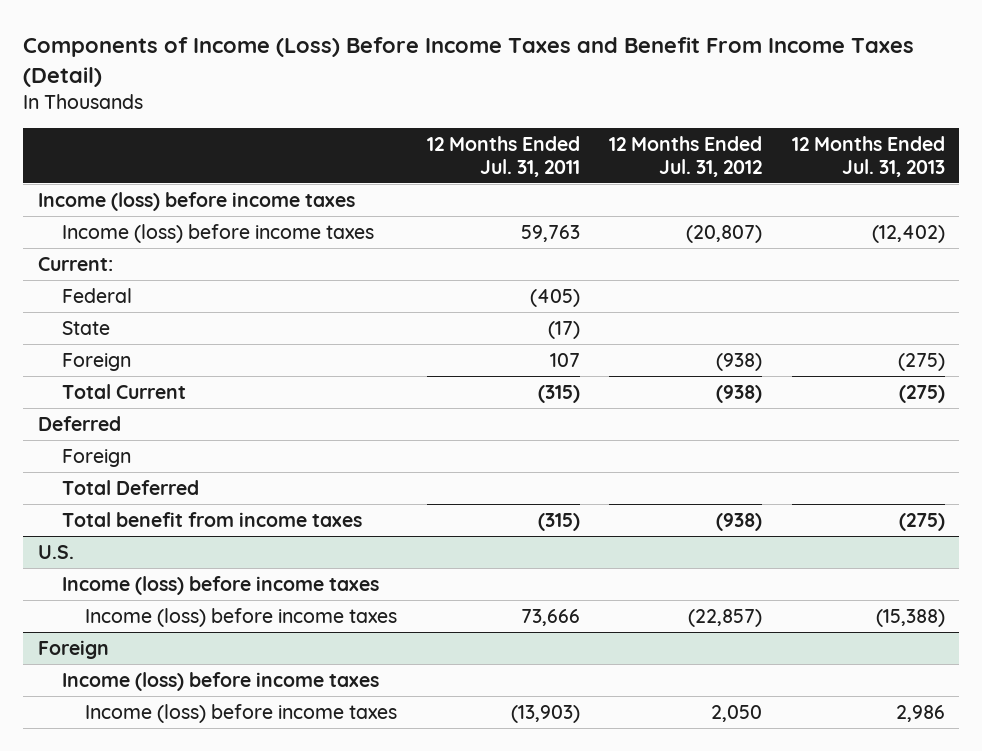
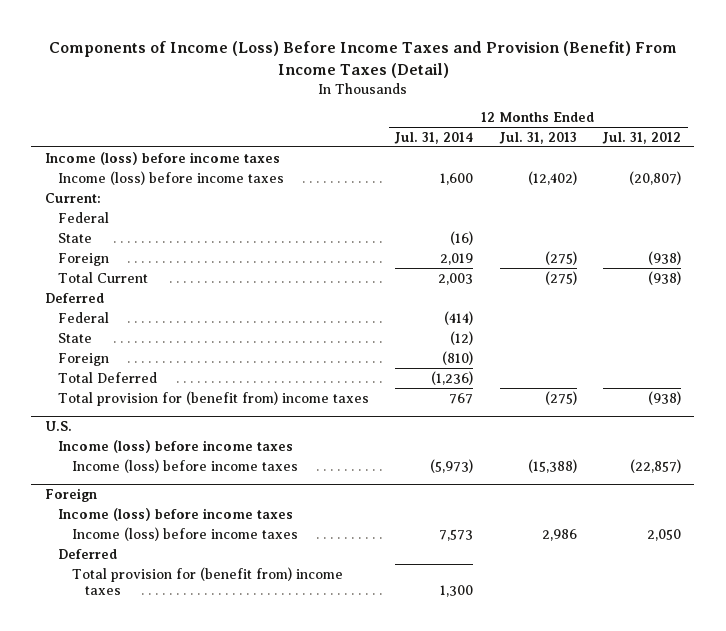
- Components of Income (Loss) Before Income Taxes and Benefit From Income Taxes (Detail)
+ Components of Income (Loss) Before Income Taxes and Provision (Benefit) From Income Taxes (Detail)
- | 12 Months Ended Jul. 31, 2011 | 12 Months Ended Jul. 31, 2012 | 12 Months Ended Jul. 31, 2013
+ | 12 Months Ended Jul. 31, 2014 | 12 Months Ended Jul. 31, 2013 | 12 Months Ended Jul. 31, 2012
+ Federal | (414) | |
+ State | (12) | |
- Total benefit from income taxes | (315) | (938) | (275)
+ Total provision for (benefit from) income taxes | 767 | (275) | (938)
@ Foreign
+ Deferred
+ Total provision for (benefit from) income taxes | 1,300 | |

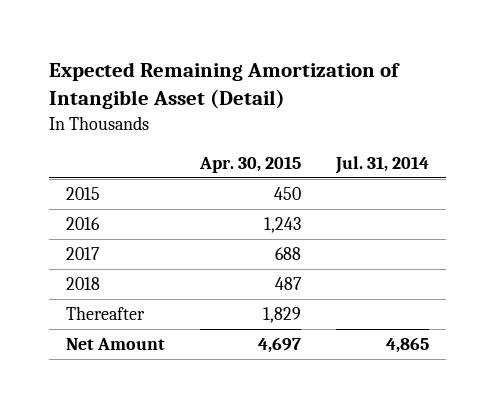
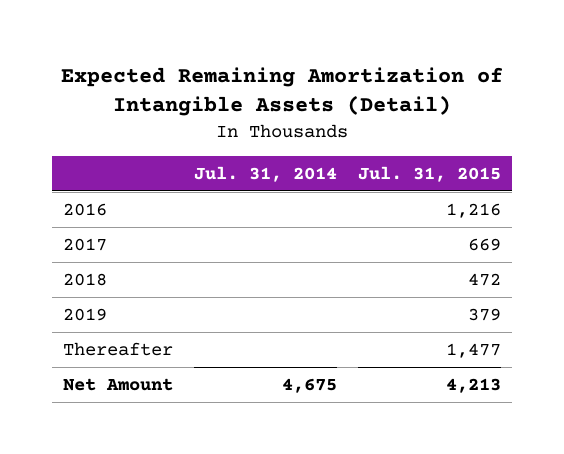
- Expected Remaining Amortization of Intangible Asset (Detail)
+ Expected Remaining Amortization of Intangible Assets (Detail)
- | Apr. 30, 2015 | Jul. 31, 2014
+ | Jul. 31, 2014 | Jul. 31, 2015
- 2015 | 450 |
+ 2019 | | 379
- Net Amount | 4,697 | 4,865
+ Net Amount | 4,675 | 4,213

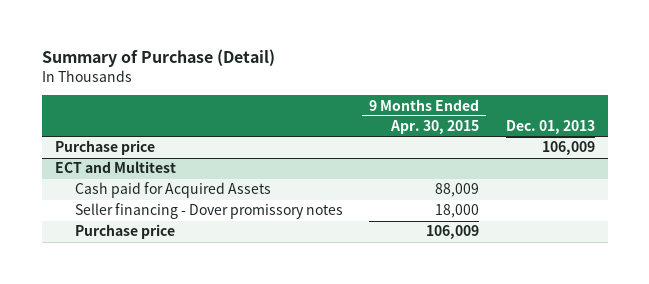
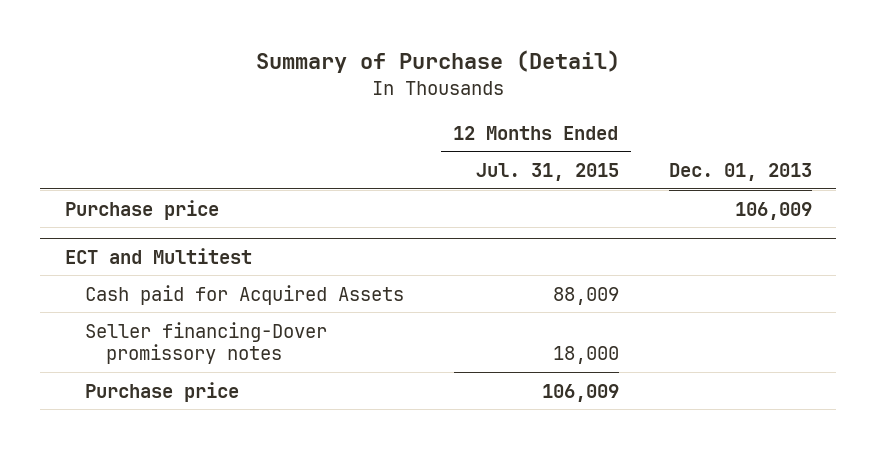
- | 9 Months Ended Apr. 30, 2015 | Dec. 01, 2013
+ | 12 Months Ended Jul. 31, 2015 | Dec. 01, 2013
@ ECT and Multitest
- Seller financing - Dover promissory notes | 18,000 |
+ Seller financing-Dover promissory notes | 18,000 |

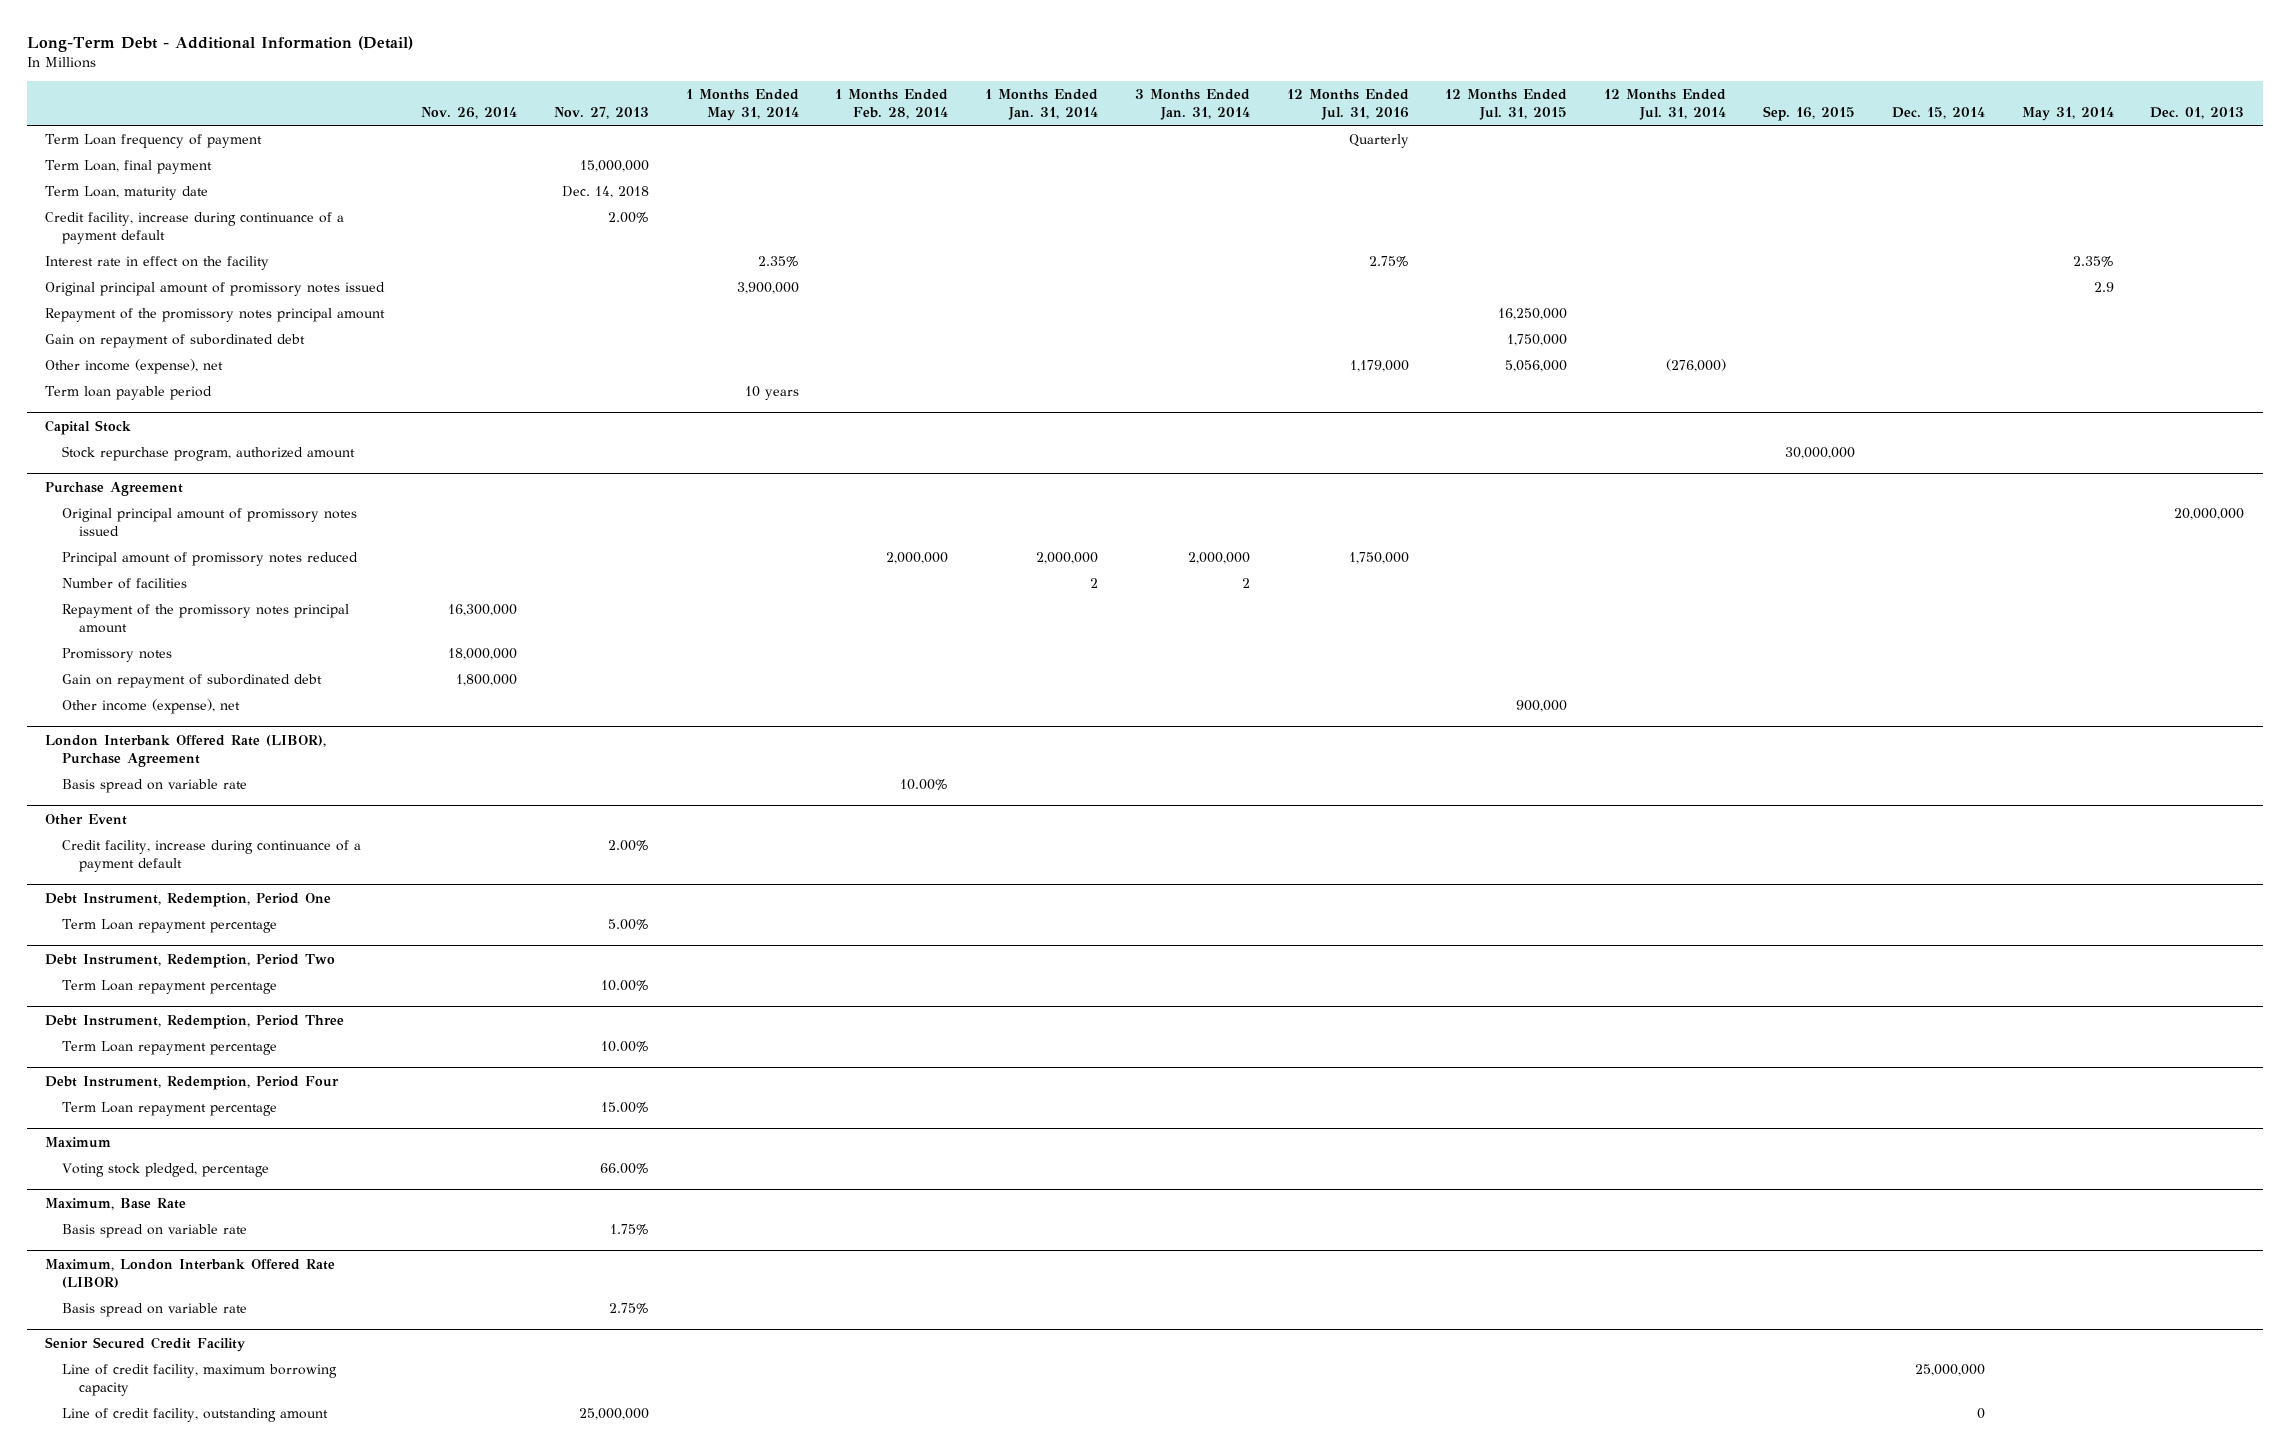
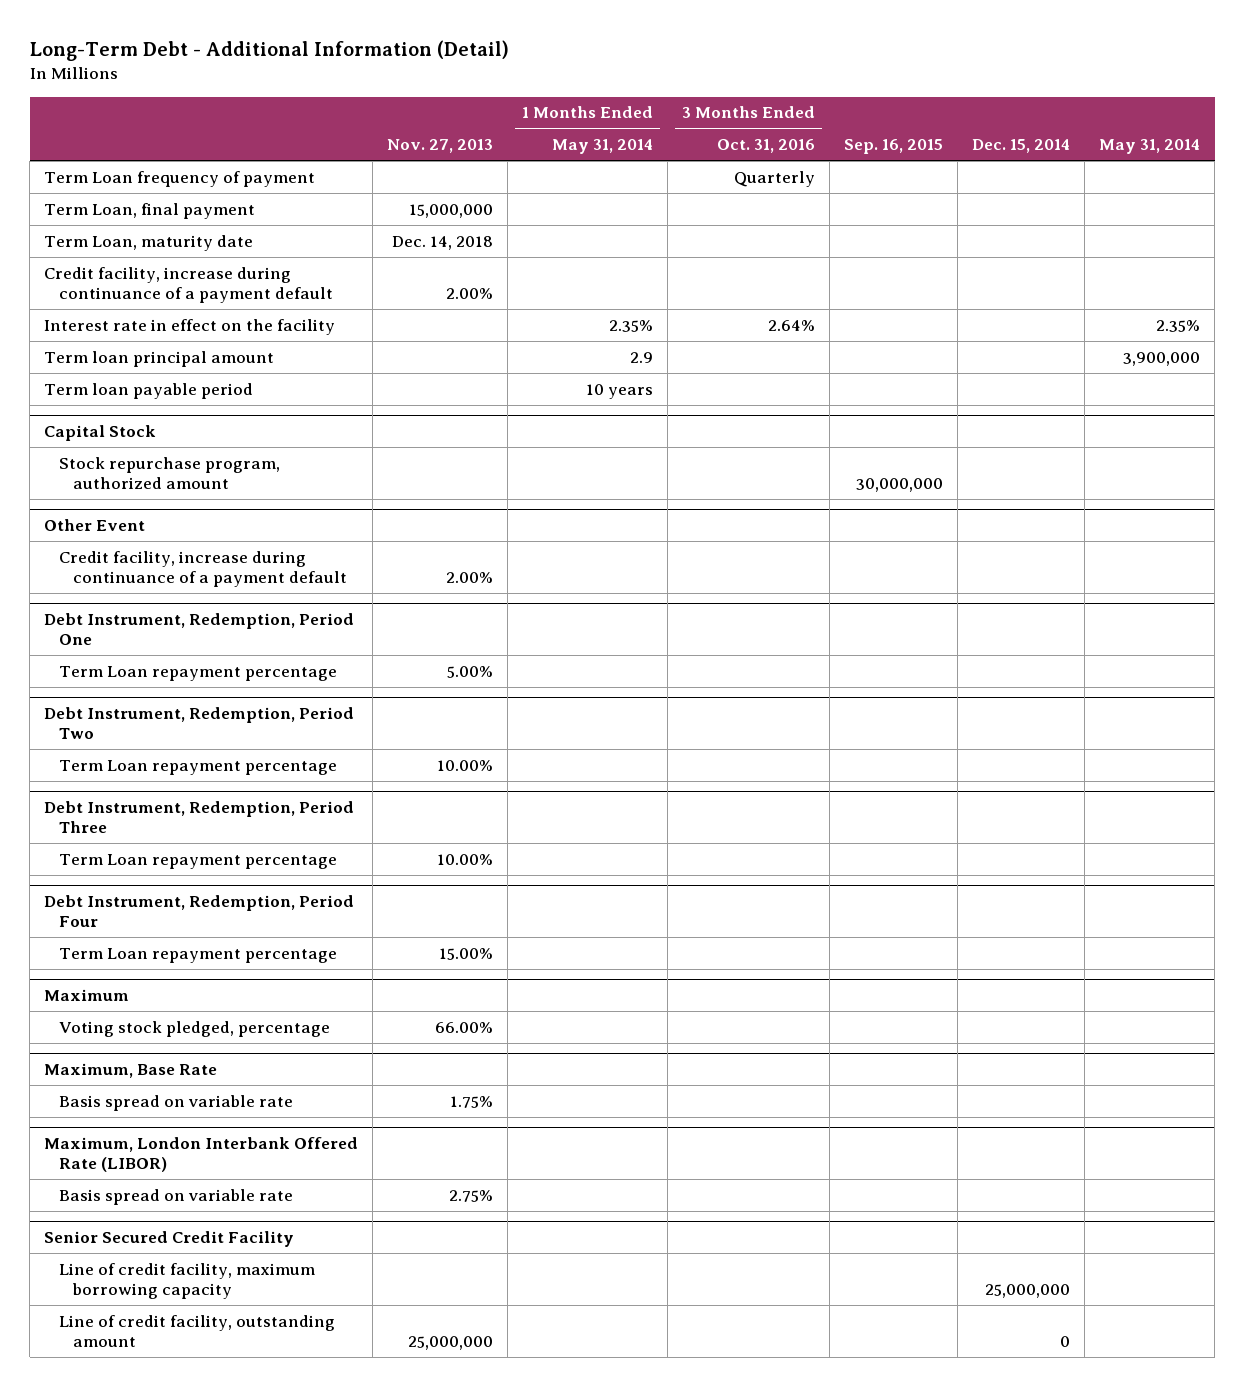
- | Nov. 26, 2014 | Nov. 27, 2013 | 1 Months Ended May 31, 2014 | 1 Months Ended Feb. 28, 2014 | 1 Months Ended Jan. 31, 2014 | 3 Months Ended Jan. 31, 2014 | 12 Months Ended Jul. 31, 2016 | 12 Months Ended Jul. 31, 2015 | 12 Months Ended Jul. 31, 2014 | Sep. 16, 2015 | Dec. 15, 2014 | May 31, 2014 | Dec. 01, 2013
+ | Nov. 27, 2013 | 1 Months Ended May 31, 2014 | 3 Months Ended Oct. 31, 2016 | Sep. 16, 2015 | Dec. 15, 2014 | May 31, 2014
- Original principal amount of promissory notes issued | | | 3,900,000 | | | | | | | | | 2.9 |
- Repayment of the promissory notes principal amount | | | | | | | | 16,250,000 | | | | |
- Gain on repayment of subordinated debt | | | | | | | | 1,750,000 | | | | |
- Other income (expense), net | | | | | | | 1,179,000 | 5,056,000 | (276,000) | | | |
+ Term loan principal amount | | 2.9 | | | | 3,900,000
- Purchase Agreement
- Original principal amount of promissory notes issued | | | | | | | | | | | | | 20,000,000
- Principal amount of promissory notes reduced | | | | 2,000,000 | 2,000,000 | 2,000,000 | 1,750,000 | | | | | |
- Number of facilities | | | | | 2 | 2 | | | | | | |
- Repayment of the promissory notes principal amount | 16,300,000 | | | | | | | | | | | |
- Promissory notes | 18,000,000 | | | | | | | | | | | |
- Gain on repayment of subordinated debt | 1,800,000 | | | | | | | | | | | |
- Other income (expense), net | | | | | | | | 900,000 | | | | |
- London Interbank Offered Rate (LIBOR), Purchase Agreement
- Basis spread on variable rate | | | | 10.00% | | | | | | | | |

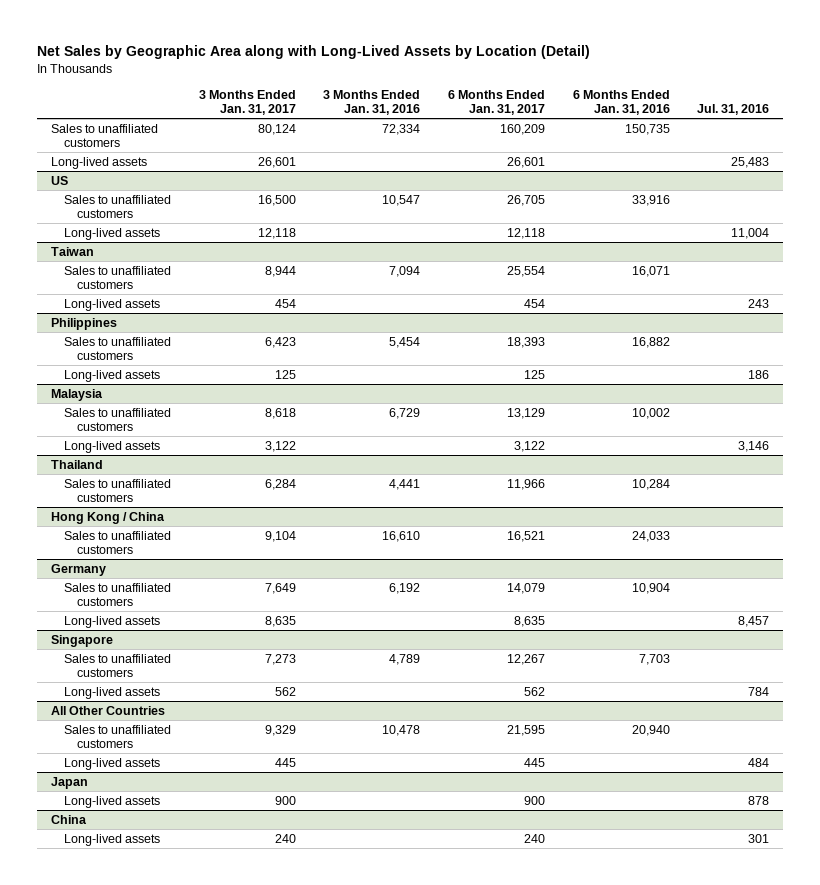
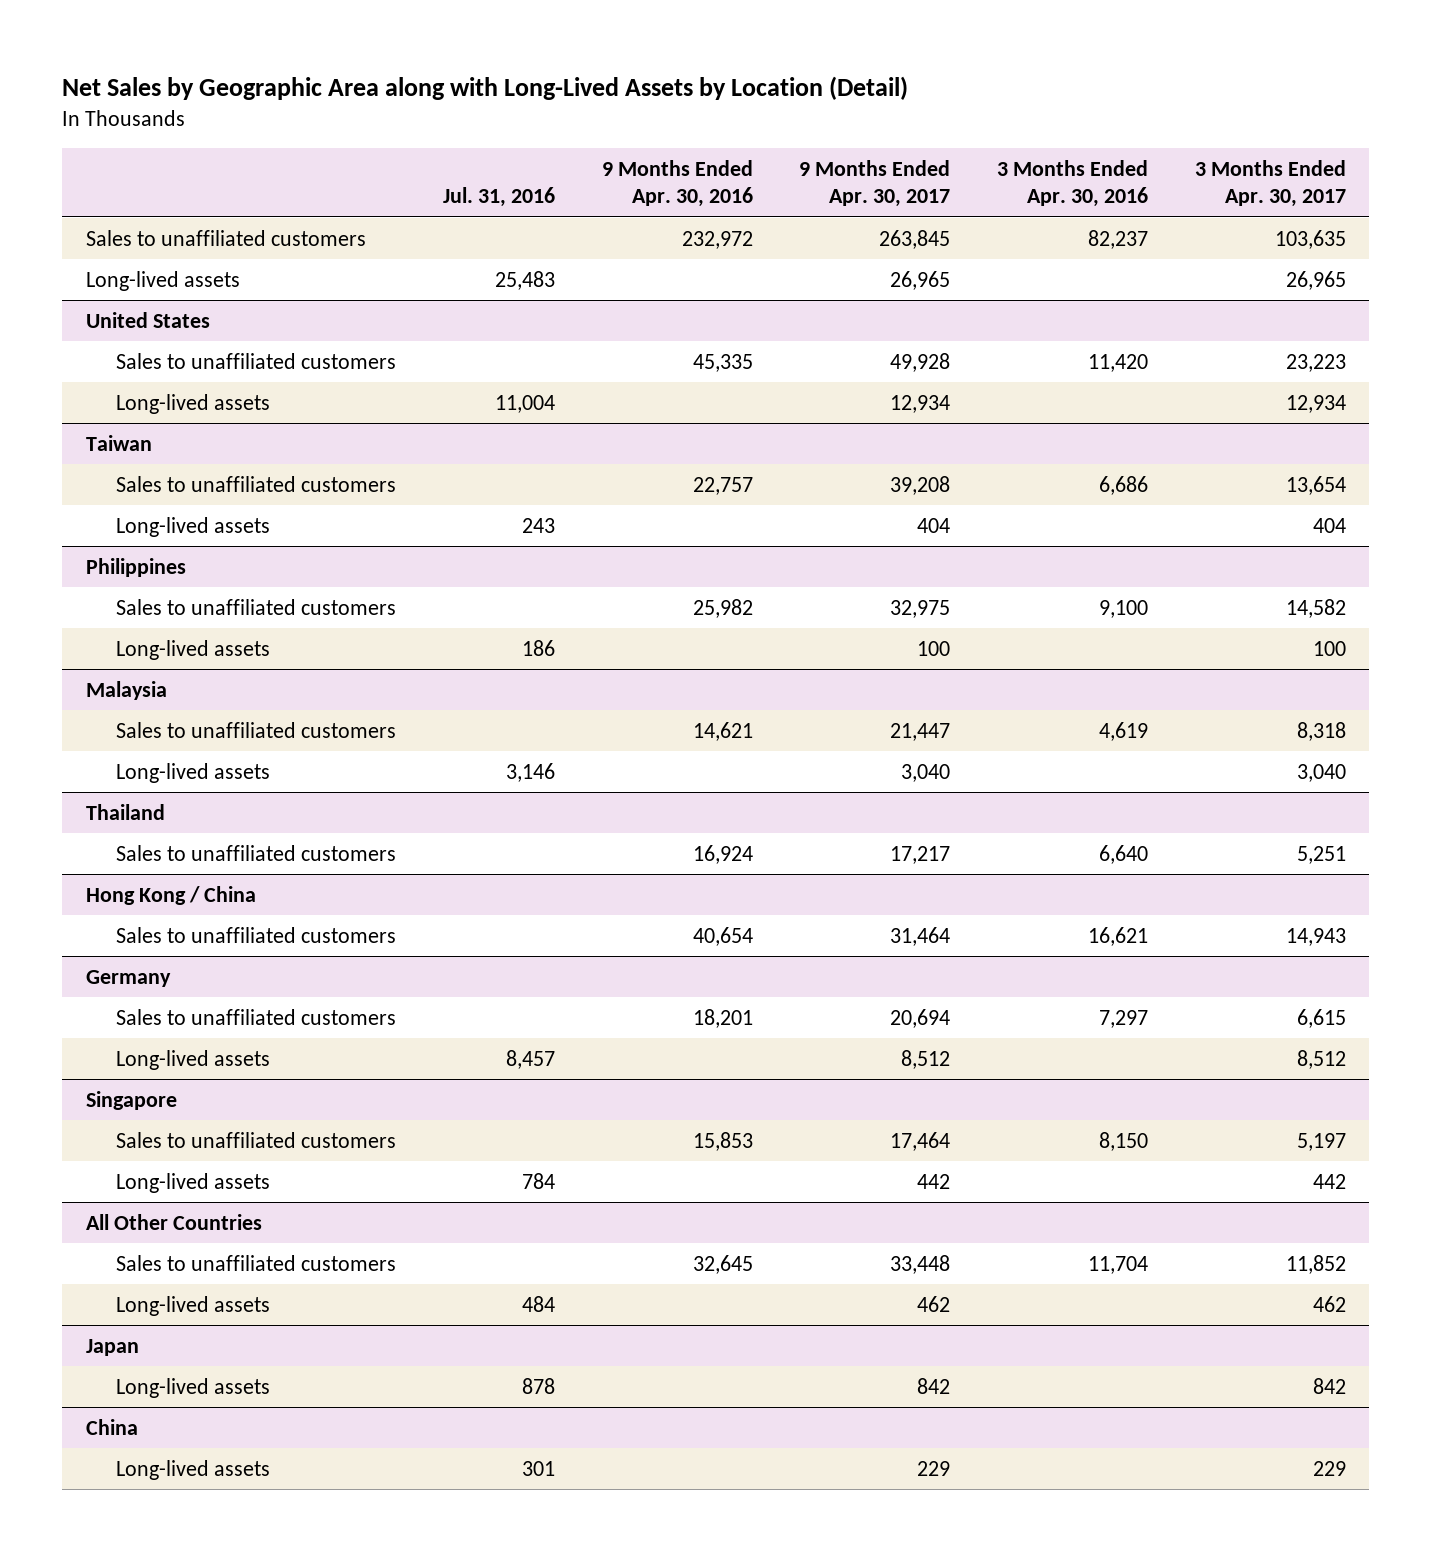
- | 3 Months Ended Jan. 31, 2017 | 3 Months Ended Jan. 31, 2016 | 6 Months Ended Jan. 31, 2017 | 6 Months Ended Jan. 31, 2016 | Jul. 31, 2016
+ | Jul. 31, 2016 | 9 Months Ended Apr. 30, 2016 | 9 Months Ended Apr. 30, 2017 | 3 Months Ended Apr. 30, 2016 | 3 Months Ended Apr. 30, 2017
- US
+ United States

